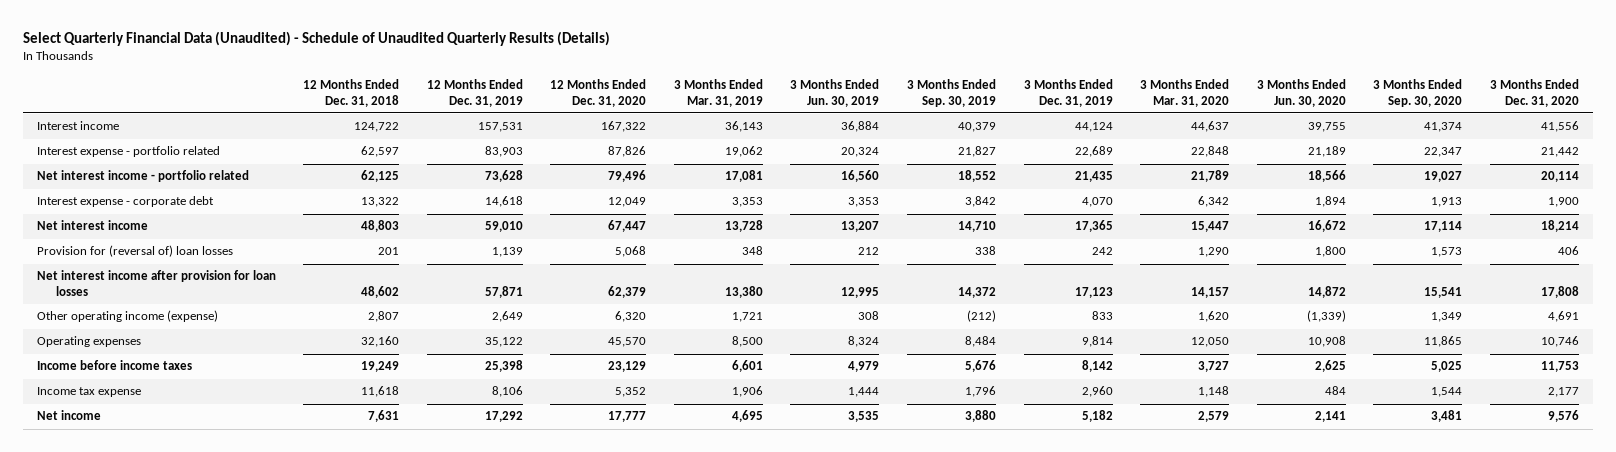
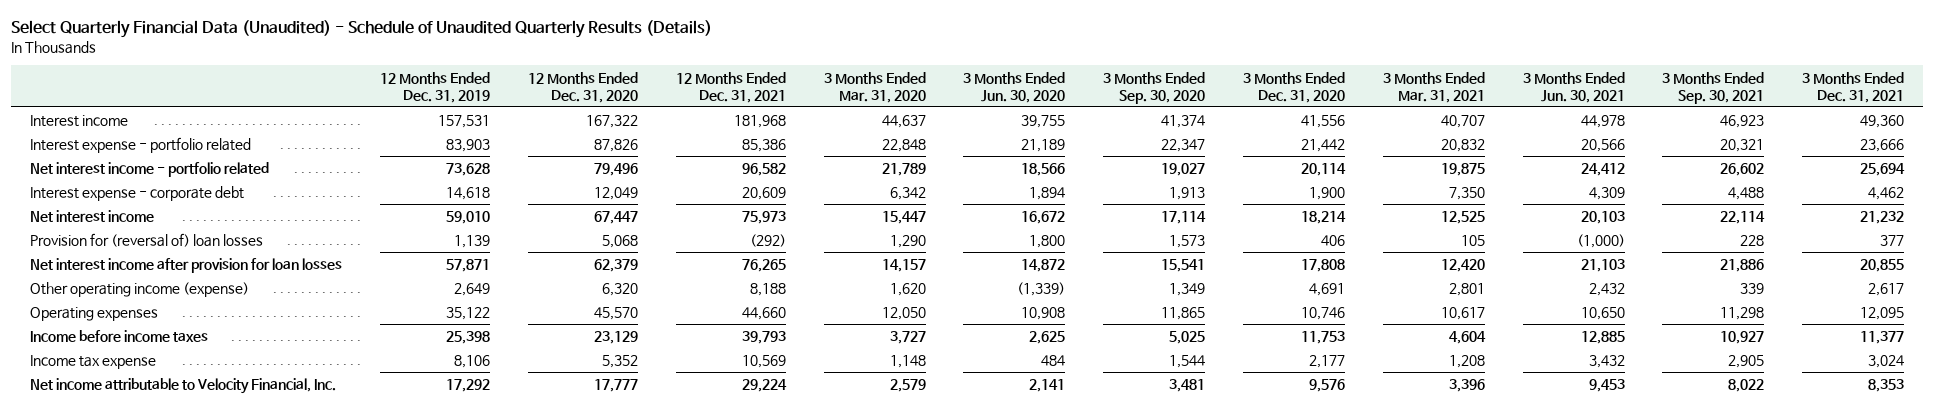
- | 12 Months Ended Dec. 31, 2018 | 12 Months Ended Dec. 31, 2019 | 12 Months Ended Dec. 31, 2020 | 3 Months Ended Mar. 31, 2019 | 3 Months Ended Jun. 30, 2019 | 3 Months Ended Sep. 30, 2019 | 3 Months Ended Dec. 31, 2019 | 3 Months Ended Mar. 31, 2020 | 3 Months Ended Jun. 30, 2020 | 3 Months Ended Sep. 30, 2020 | 3 Months Ended Dec. 31, 2020
+ | 12 Months Ended Dec. 31, 2019 | 12 Months Ended Dec. 31, 2020 | 12 Months Ended Dec. 31, 2021 | 3 Months Ended Mar. 31, 2020 | 3 Months Ended Jun. 30, 2020 | 3 Months Ended Sep. 30, 2020 | 3 Months Ended Dec. 31, 2020 | 3 Months Ended Mar. 31, 2021 | 3 Months Ended Jun. 30, 2021 | 3 Months Ended Sep. 30, 2021 | 3 Months Ended Dec. 31, 2021
- Net income | 7,631 | 17,292 | 17,777 | 4,695 | 3,535 | 3,880 | 5,182 | 2,579 | 2,141 | 3,481 | 9,576
+ Net income attributable to Velocity Financial, Inc. | 17,292 | 17,777 | 29,224 | 2,579 | 2,141 | 3,481 | 9,576 | 3,396 | 9,453 | 8,022 | 8,353

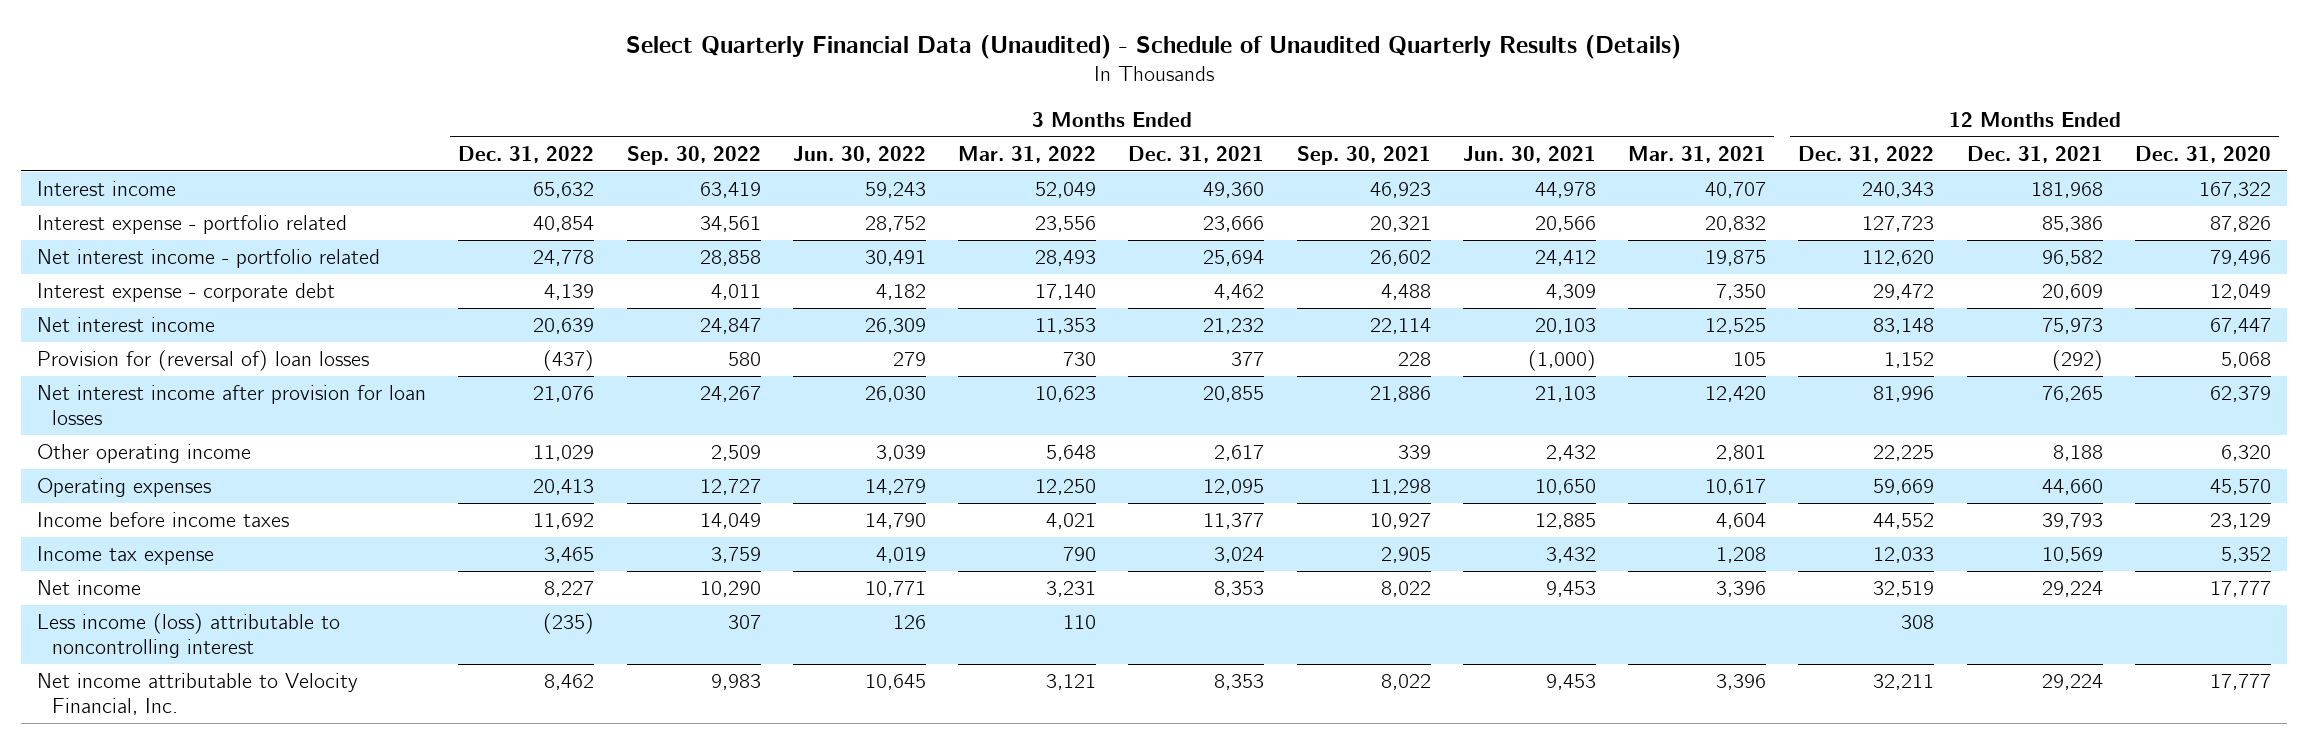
- | 12 Months Ended Dec. 31, 2019 | 12 Months Ended Dec. 31, 2020 | 12 Months Ended Dec. 31, 2021 | 3 Months Ended Mar. 31, 2020 | 3 Months Ended Jun. 30, 2020 | 3 Months Ended Sep. 30, 2020 | 3 Months Ended Dec. 31, 2020 | 3 Months Ended Mar. 31, 2021 | 3 Months Ended Jun. 30, 2021 | 3 Months Ended Sep. 30, 2021 | 3 Months Ended Dec. 31, 2021
+ | 3 Months Ended Dec. 31, 2022 | 3 Months Ended Sep. 30, 2022 | 3 Months Ended Jun. 30, 2022 | 3 Months Ended Mar. 31, 2022 | 3 Months Ended Dec. 31, 2021 | 3 Months Ended Sep. 30, 2021 | 3 Months Ended Jun. 30, 2021 | 3 Months Ended Mar. 31, 2021 | 12 Months Ended Dec. 31, 2022 | 12 Months Ended Dec. 31, 2021 | 12 Months Ended Dec. 31, 2020
- Other operating income (expense) | 2,649 | 6,320 | 8,188 | 1,620 | (1,339) | 1,349 | 4,691 | 2,801 | 2,432 | 339 | 2,617
+ Other operating income | 11,029 | 2,509 | 3,039 | 5,648 | 2,617 | 339 | 2,432 | 2,801 | 22,225 | 8,188 | 6,320
+ Net income | 8,227 | 10,290 | 10,771 | 3,231 | 8,353 | 8,022 | 9,453 | 3,396 | 32,519 | 29,224 | 17,777
+ Less income (loss) attributable to noncontrolling interest | (235) | 307 | 126 | 110 | | | | | 308 | |

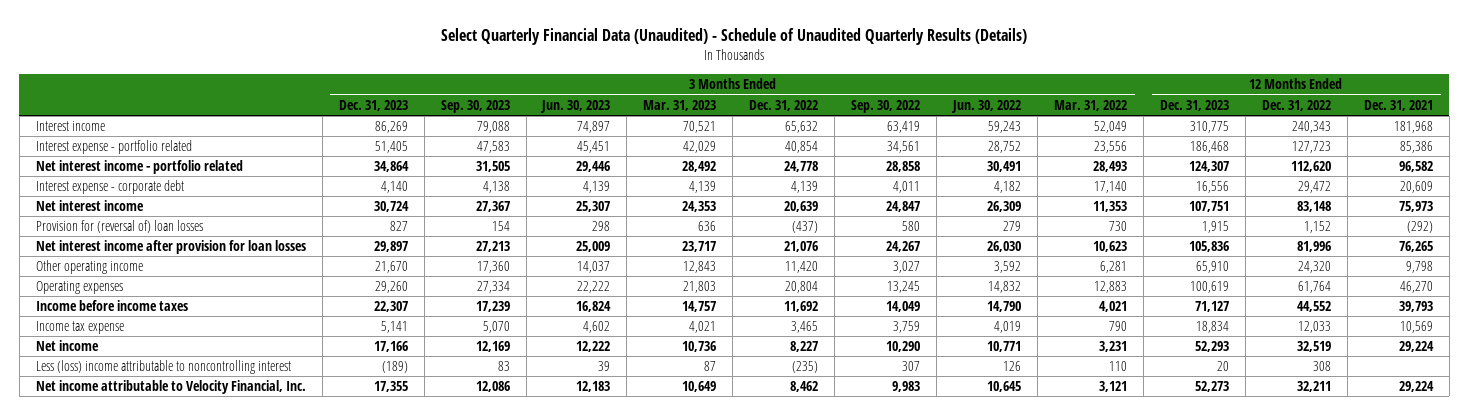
- | 3 Months Ended Dec. 31, 2022 | 3 Months Ended Sep. 30, 2022 | 3 Months Ended Jun. 30, 2022 | 3 Months Ended Mar. 31, 2022 | 3 Months Ended Dec. 31, 2021 | 3 Months Ended Sep. 30, 2021 | 3 Months Ended Jun. 30, 2021 | 3 Months Ended Mar. 31, 2021 | 12 Months Ended Dec. 31, 2022 | 12 Months Ended Dec. 31, 2021 | 12 Months Ended Dec. 31, 2020
+ | 3 Months Ended Dec. 31, 2023 | 3 Months Ended Sep. 30, 2023 | 3 Months Ended Jun. 30, 2023 | 3 Months Ended Mar. 31, 2023 | 3 Months Ended Dec. 31, 2022 | 3 Months Ended Sep. 30, 2022 | 3 Months Ended Jun. 30, 2022 | 3 Months Ended Mar. 31, 2022 | 12 Months Ended Dec. 31, 2023 | 12 Months Ended Dec. 31, 2022 | 12 Months Ended Dec. 31, 2021
- Other operating income | 11,029 | 2,509 | 3,039 | 5,648 | 2,617 | 339 | 2,432 | 2,801 | 22,225 | 8,188 | 6,320
- Operating expenses | 20,413 | 12,727 | 14,279 | 12,250 | 12,095 | 11,298 | 10,650 | 10,617 | 59,669 | 44,660 | 45,570
+ Other operating income | 21,670 | 17,360 | 14,037 | 12,843 | 11,420 | 3,027 | 3,592 | 6,281 | 65,910 | 24,320 | 9,798
+ Operating expenses | 29,260 | 27,334 | 22,222 | 21,803 | 20,804 | 13,245 | 14,832 | 12,883 | 100,619 | 61,764 | 46,270
- Less income (loss) attributable to noncontrolling interest | (235) | 307 | 126 | 110 | | | | | 308 | |
+ Less (loss) income attributable to noncontrolling interest | (189) | 83 | 39 | 87 | (235) | 307 | 126 | 110 | 20 | 308 |

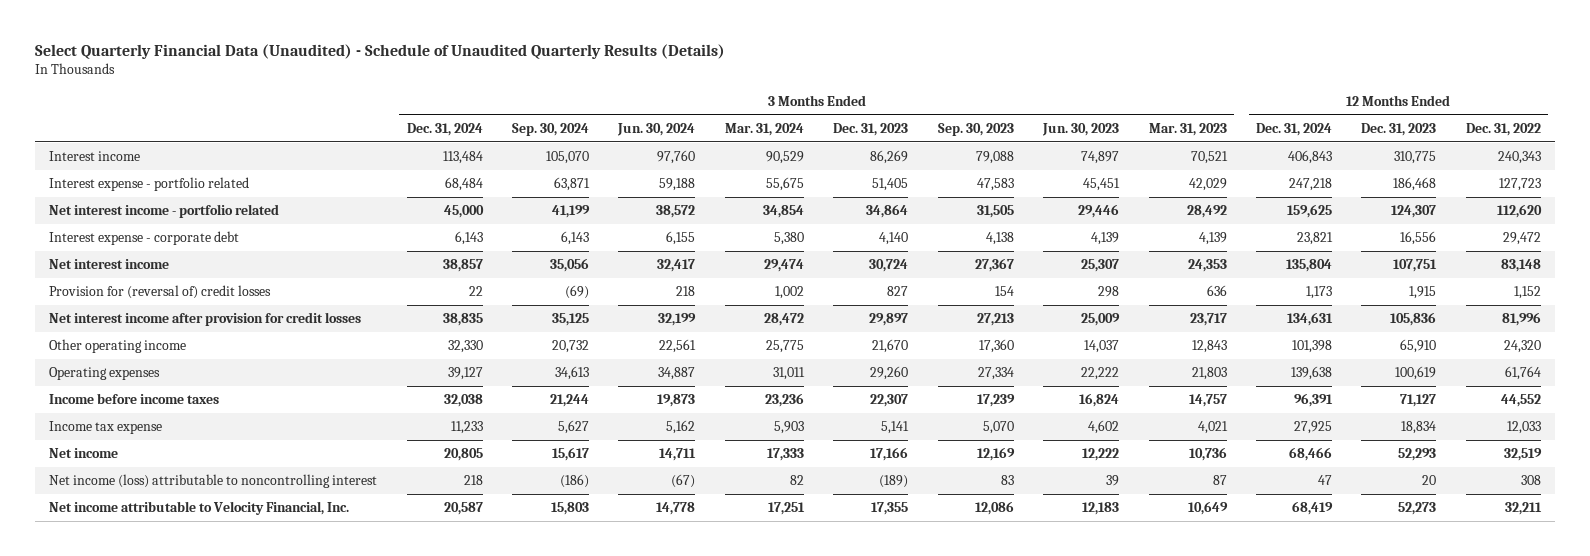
- | 3 Months Ended Dec. 31, 2023 | 3 Months Ended Sep. 30, 2023 | 3 Months Ended Jun. 30, 2023 | 3 Months Ended Mar. 31, 2023 | 3 Months Ended Dec. 31, 2022 | 3 Months Ended Sep. 30, 2022 | 3 Months Ended Jun. 30, 2022 | 3 Months Ended Mar. 31, 2022 | 12 Months Ended Dec. 31, 2023 | 12 Months Ended Dec. 31, 2022 | 12 Months Ended Dec. 31, 2021
+ | 3 Months Ended Dec. 31, 2024 | 3 Months Ended Sep. 30, 2024 | 3 Months Ended Jun. 30, 2024 | 3 Months Ended Mar. 31, 2024 | 3 Months Ended Dec. 31, 2023 | 3 Months Ended Sep. 30, 2023 | 3 Months Ended Jun. 30, 2023 | 3 Months Ended Mar. 31, 2023 | 12 Months Ended Dec. 31, 2024 | 12 Months Ended Dec. 31, 2023 | 12 Months Ended Dec. 31, 2022
- Provision for (reversal of) loan losses | 827 | 154 | 298 | 636 | (437) | 580 | 279 | 730 | 1,915 | 1,152 | (292)
- Net interest income after provision for loan losses | 29,897 | 27,213 | 25,009 | 23,717 | 21,076 | 24,267 | 26,030 | 10,623 | 105,836 | 81,996 | 76,265
+ Provision for (reversal of) credit losses | 22 | (69) | 218 | 1,002 | 827 | 154 | 298 | 636 | 1,173 | 1,915 | 1,152
+ Net interest income after provision for credit losses | 38,835 | 35,125 | 32,199 | 28,472 | 29,897 | 27,213 | 25,009 | 23,717 | 134,631 | 105,836 | 81,996
- Less (loss) income attributable to noncontrolling interest | (189) | 83 | 39 | 87 | (235) | 307 | 126 | 110 | 20 | 308 |
+ Net income (loss) attributable to noncontrolling interest | 218 | (186) | (67) | 82 | (189) | 83 | 39 | 87 | 47 | 20 | 308

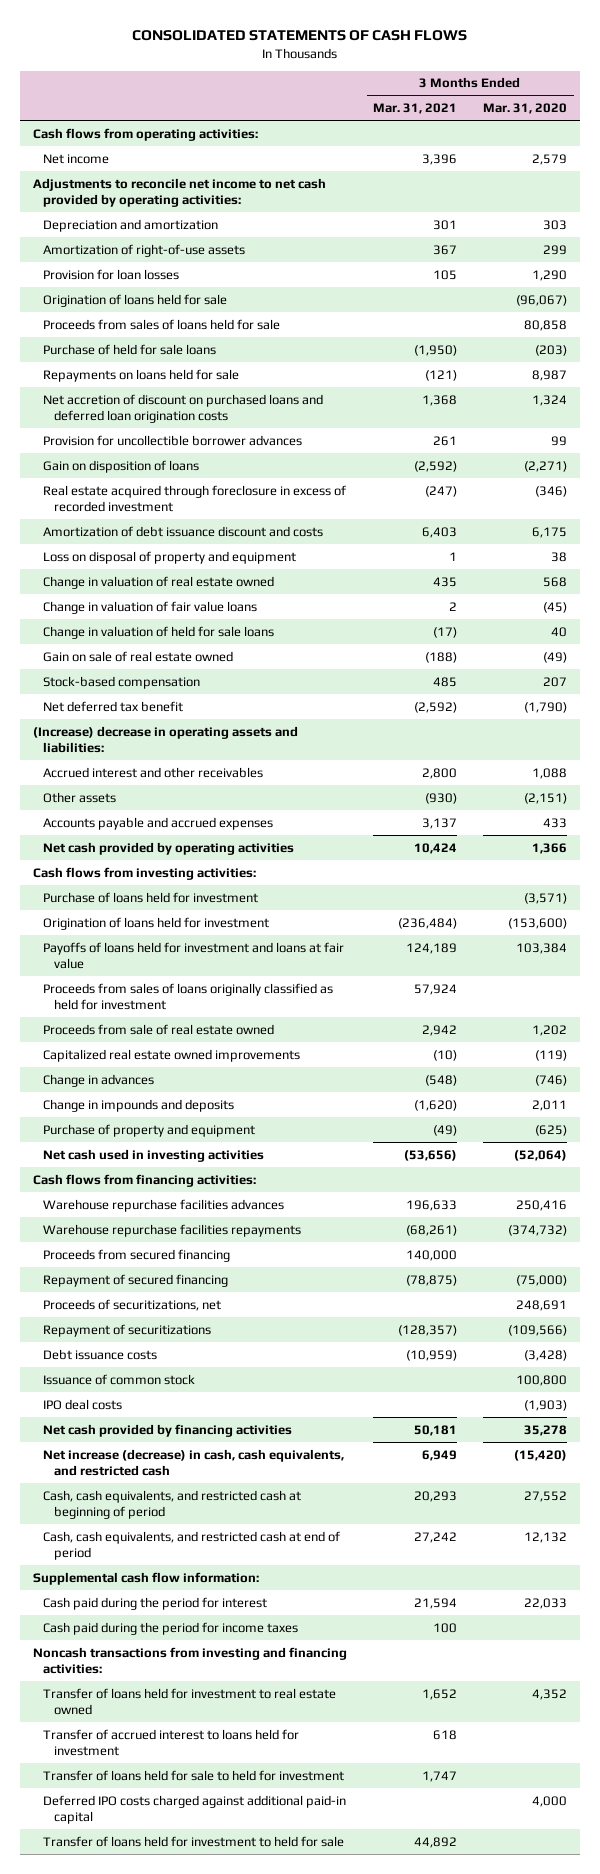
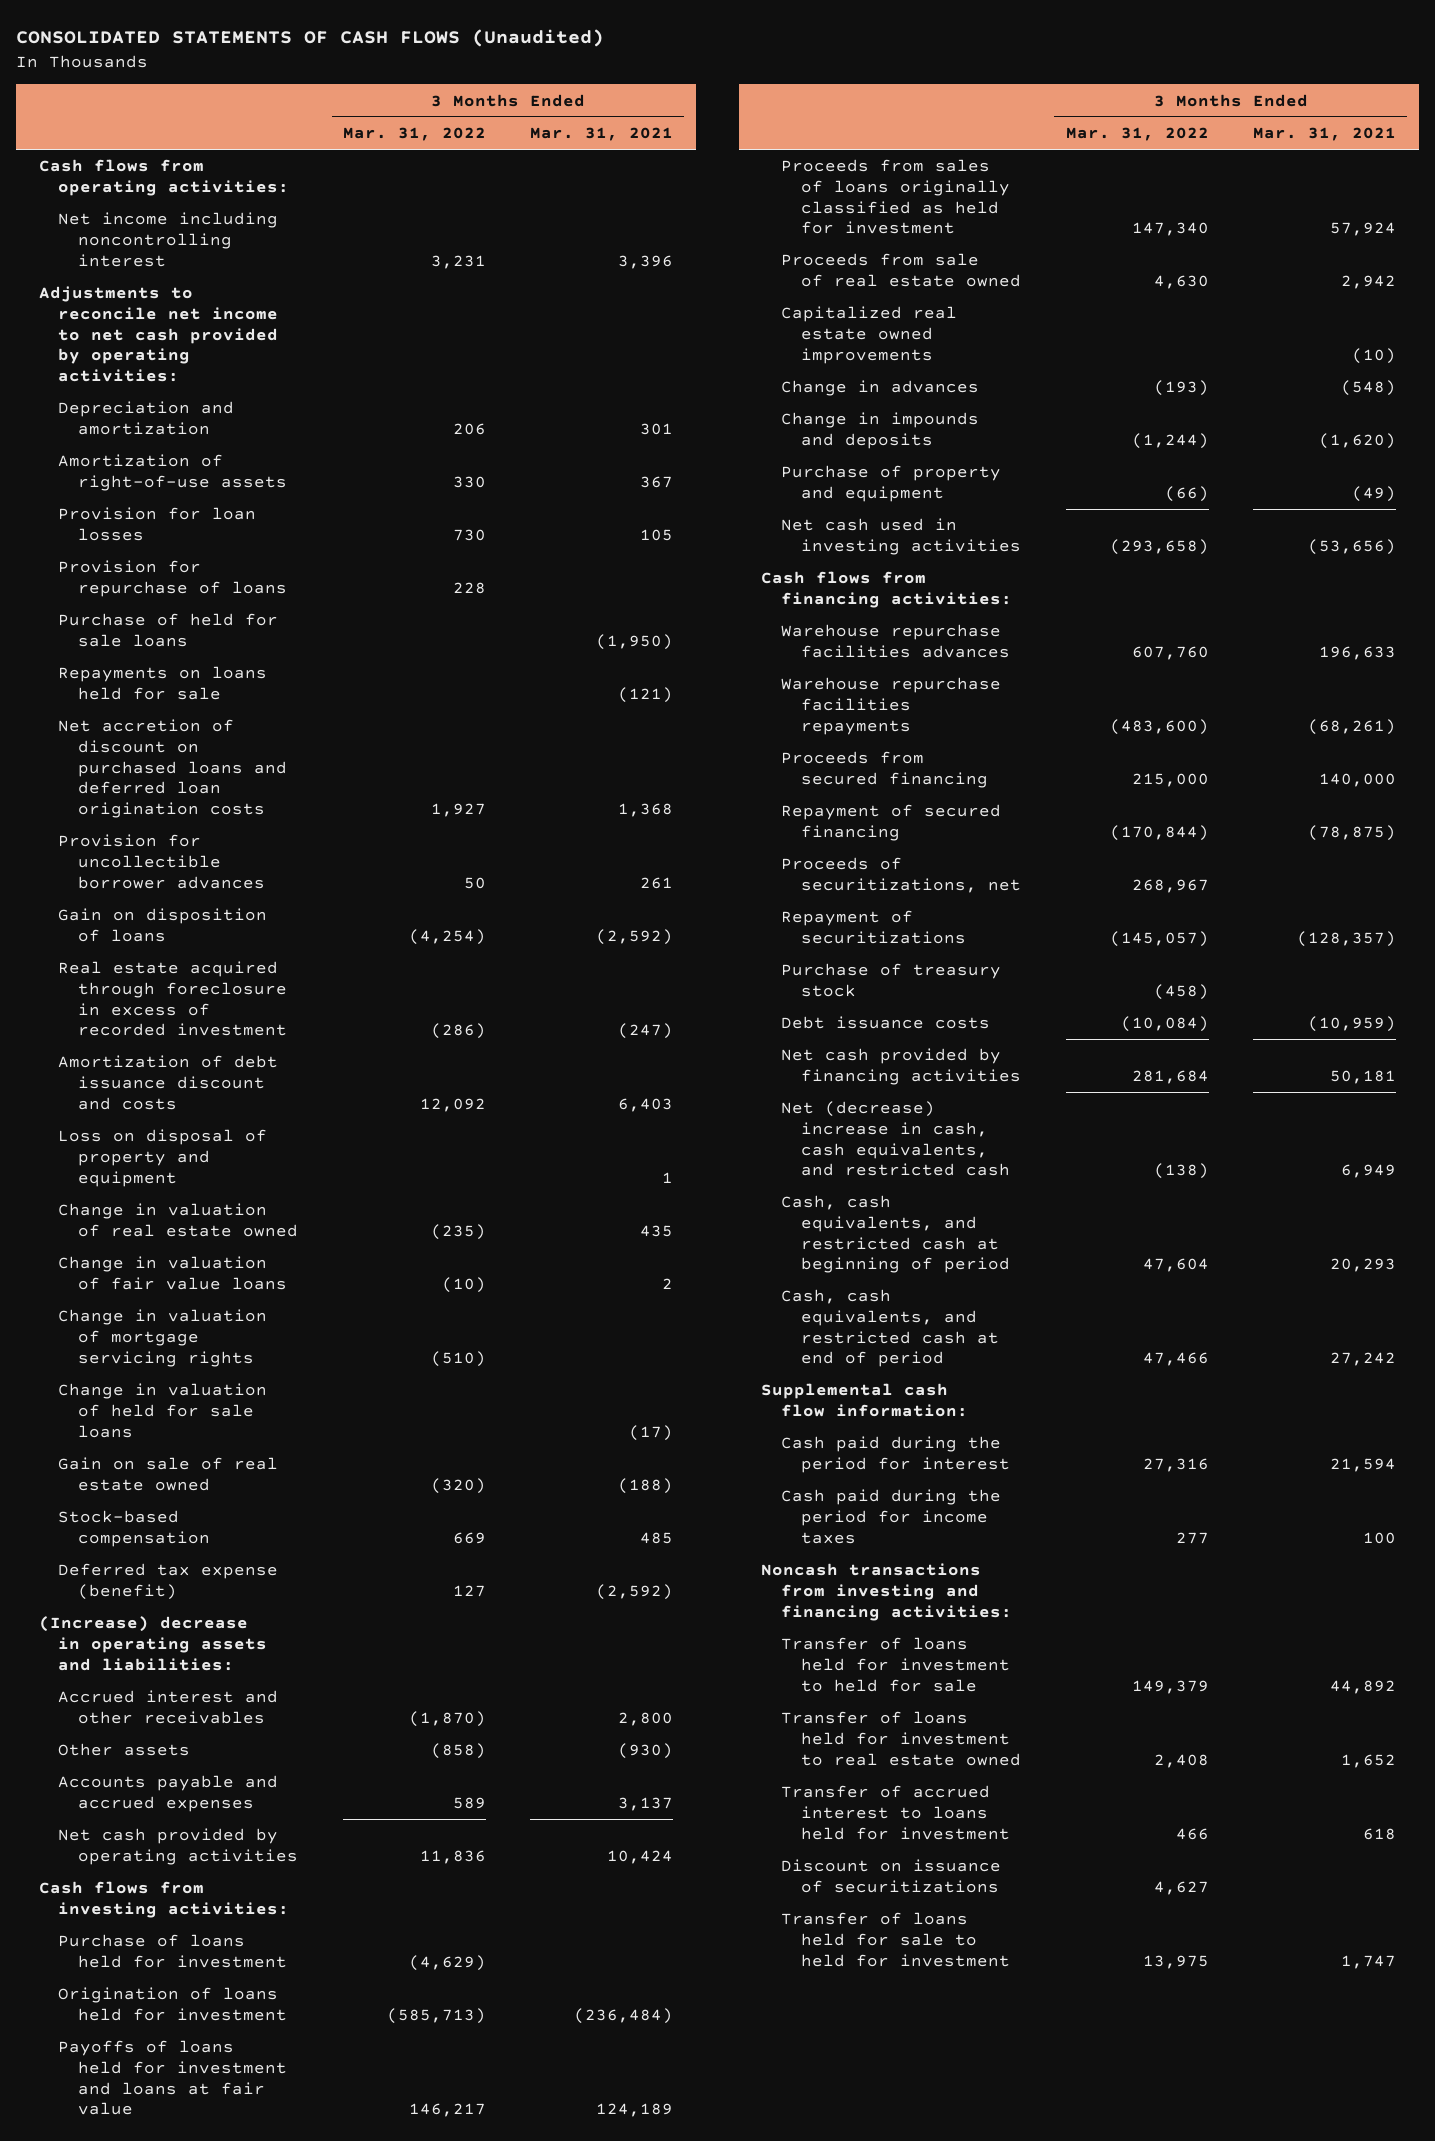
- CONSOLIDATED STATEMENTS OF CASH FLOWS
+ CONSOLIDATED STATEMENTS OF CASH FLOWS (Unaudited)
- | 3 Months Ended Mar. 31, 2021 | 3 Months Ended Mar. 31, 2020
+ | 3 Months Ended Mar. 31, 2022 | 3 Months Ended Mar. 31, 2021
- Net income | 3,396 | 2,579
+ Net income including noncontrolling interest | 3,231 | 3,396
- Origination of loans held for sale | | (96,067)
- Proceeds from sales of loans held for sale | | 80,858
+ Provision for repurchase of loans | 228 |
+ Change in valuation of mortgage servicing rights | (510) |
- Net deferred tax benefit | (2,592) | (1,790)
+ Deferred tax expense (benefit) | 127 | (2,592)
+ Purchase of treasury stock | (458) |
- Issuance of common stock | | 100,800
- IPO deal costs | | (1,903)
- Net increase (decrease) in cash, cash equivalents, and restricted cash | 6,949 | (15,420)
+ Net (decrease) increase in cash, cash equivalents, and restricted cash | (138) | 6,949
moved up: Transfer of loans held for investment to held for sale | 149,379 | 44,892
+ Discount on issuance of securitizations | 4,627 |
- Deferred IPO costs charged against additional paid-in capital | | 4,000

